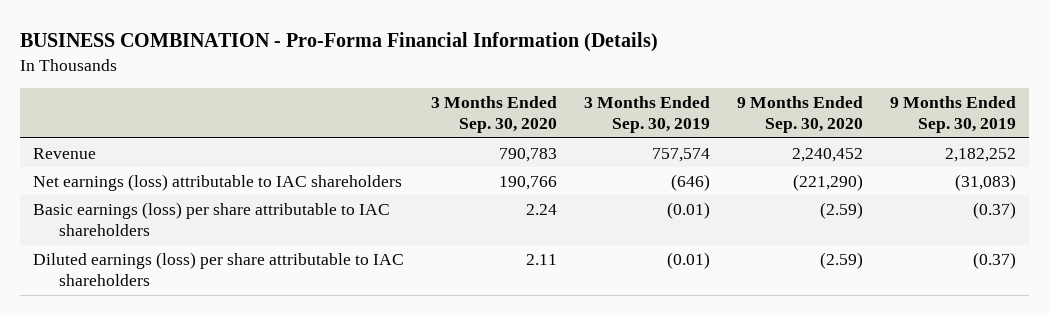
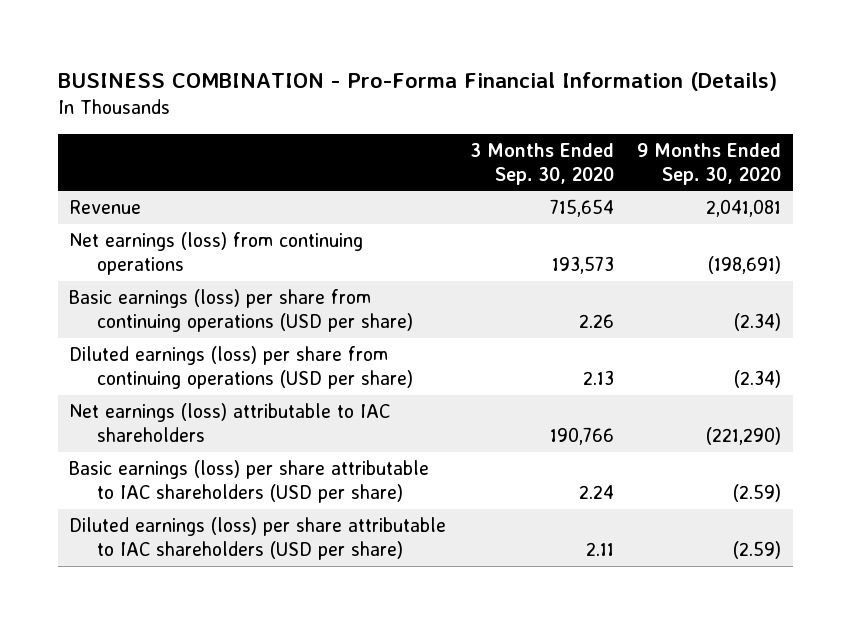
- | 3 Months Ended Sep. 30, 2020 | 3 Months Ended Sep. 30, 2019 | 9 Months Ended Sep. 30, 2020 | 9 Months Ended Sep. 30, 2019
+ | 3 Months Ended Sep. 30, 2020 | 9 Months Ended Sep. 30, 2020
- Revenue | 790,783 | 757,574 | 2,240,452 | 2,182,252
+ Revenue | 715,654 | 2,041,081
+ Net earnings (loss) from continuing operations | 193,573 | (198,691)
+ Basic earnings (loss) per share from continuing operations (USD per share) | 2.26 | (2.34)
+ Diluted earnings (loss) per share from continuing operations (USD per share) | 2.13 | (2.34)
- Basic earnings (loss) per share attributable to IAC shareholders | 2.24 | (0.01) | (2.59) | (0.37)
- Diluted earnings (loss) per share attributable to IAC shareholders | 2.11 | (0.01) | (2.59) | (0.37)
+ Basic earnings (loss) per share attributable to IAC shareholders (USD per share) | 2.24 | (2.59)
+ Diluted earnings (loss) per share attributable to IAC shareholders (USD per share) | 2.11 | (2.59)

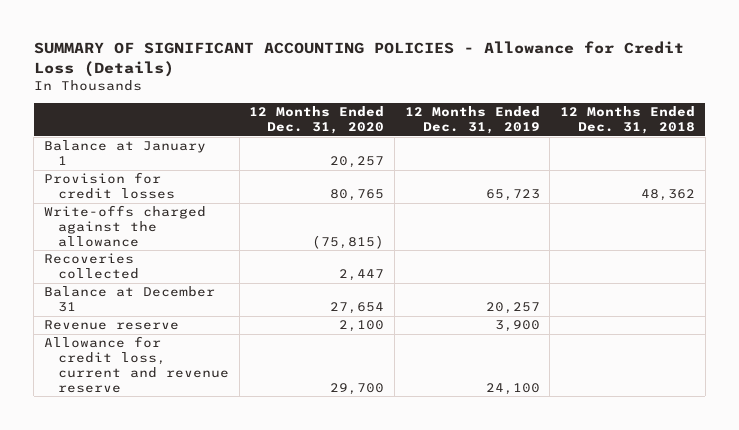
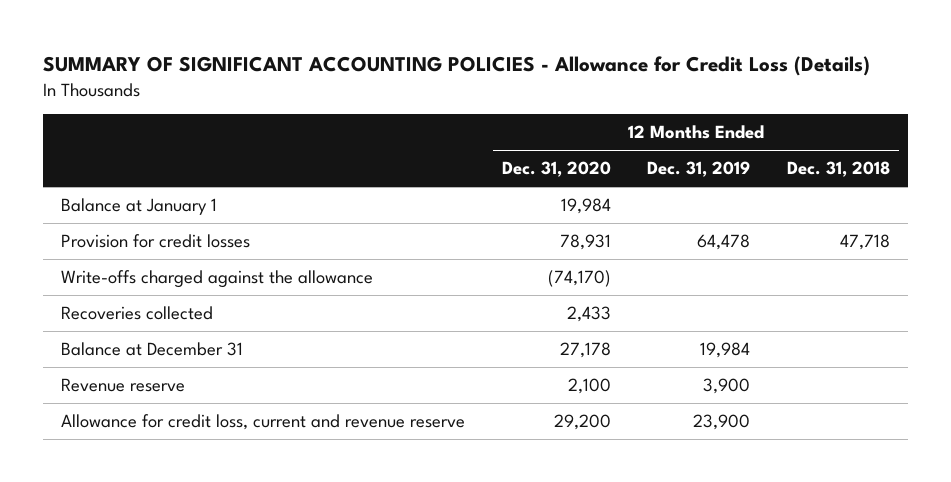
- Balance at January 1 | 20,257 | |
- Provision for credit losses | 80,765 | 65,723 | 48,362
- Write-offs charged against the allowance | (75,815) | |
- Recoveries collected | 2,447 | |
- Balance at December 31 | 27,654 | 20,257 |
+ Balance at January 1 | 19,984 | |
+ Provision for credit losses | 78,931 | 64,478 | 47,718
+ Write-offs charged against the allowance | (74,170) | |
+ Recoveries collected | 2,433 | |
+ Balance at December 31 | 27,178 | 19,984 |
- Allowance for credit loss, current and revenue reserve | 29,700 | 24,100 |
+ Allowance for credit loss, current and revenue reserve | 29,200 | 23,900 |

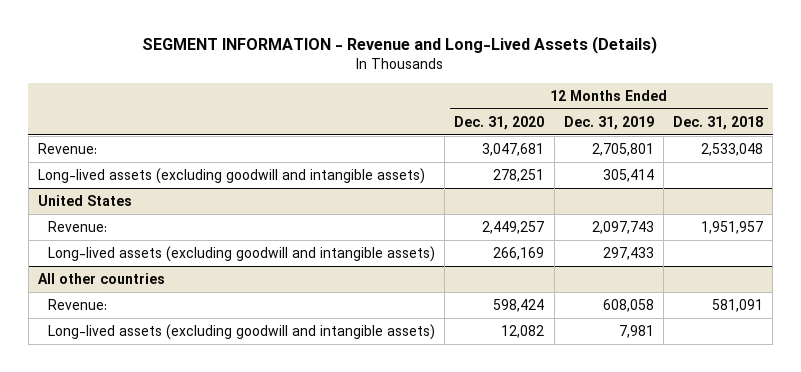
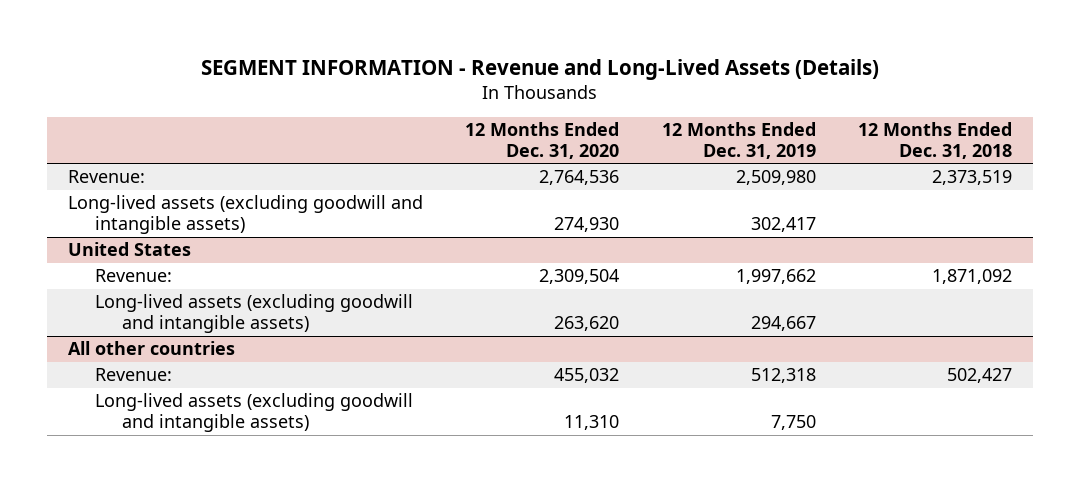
- Revenue: | 3,047,681 | 2,705,801 | 2,533,048
- Long-lived assets (excluding goodwill and intangible assets) | 278,251 | 305,414 |
+ Revenue: | 2,764,536 | 2,509,980 | 2,373,519
+ Long-lived assets (excluding goodwill and intangible assets) | 274,930 | 302,417 |
@ United States
- Revenue: | 2,449,257 | 2,097,743 | 1,951,957
- Long-lived assets (excluding goodwill and intangible assets) | 266,169 | 297,433 |
+ Revenue: | 2,309,504 | 1,997,662 | 1,871,092
+ Long-lived assets (excluding goodwill and intangible assets) | 263,620 | 294,667 |
@ All other countries
- Revenue: | 598,424 | 608,058 | 581,091
- Long-lived assets (excluding goodwill and intangible assets) | 12,082 | 7,981 |
+ Revenue: | 455,032 | 512,318 | 502,427
+ Long-lived assets (excluding goodwill and intangible assets) | 11,310 | 7,750 |

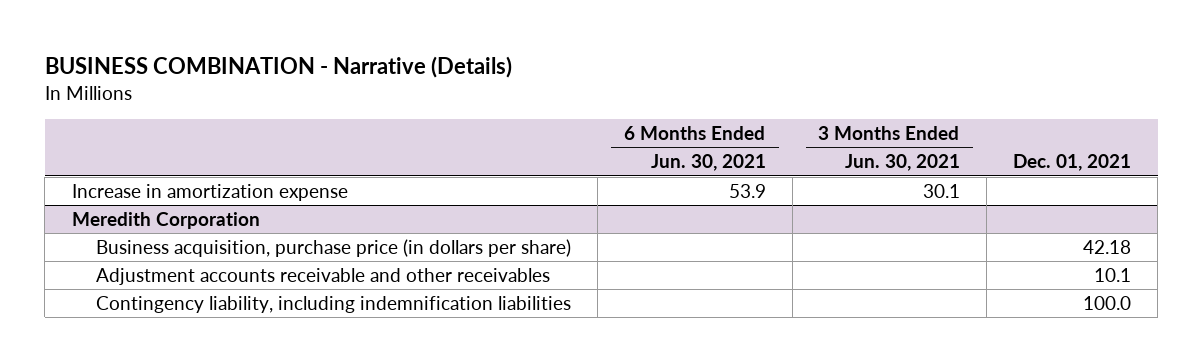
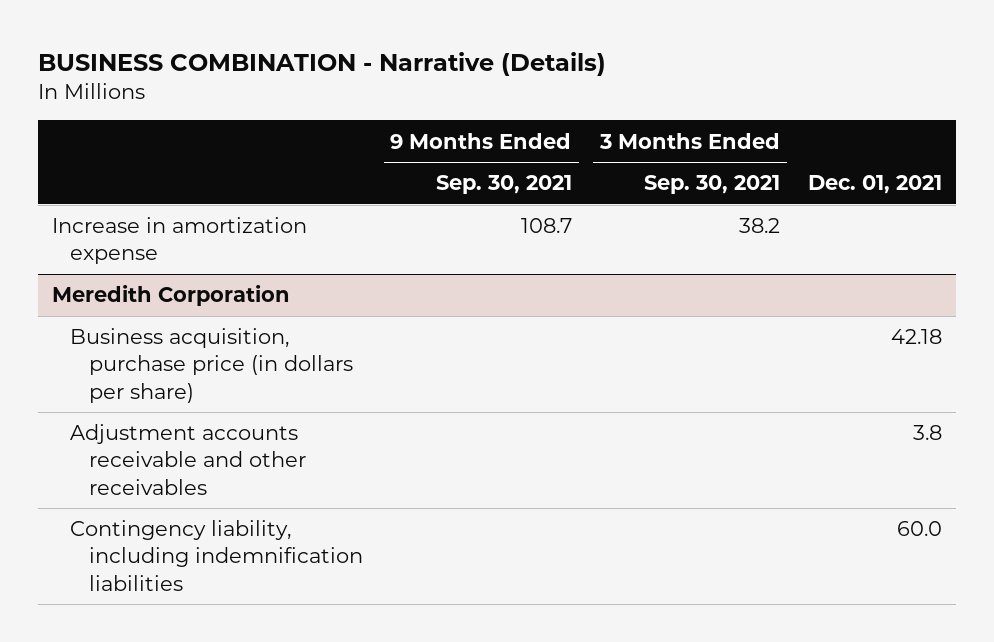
- | 6 Months Ended Jun. 30, 2021 | 3 Months Ended Jun. 30, 2021 | Dec. 01, 2021
+ | 9 Months Ended Sep. 30, 2021 | 3 Months Ended Sep. 30, 2021 | Dec. 01, 2021
@ Meredith Corporation
- Adjustment accounts receivable and other receivables | | | 10.1
- Contingency liability, including indemnification liabilities | | | 100.0
+ Adjustment accounts receivable and other receivables | | | 3.8
+ Contingency liability, including indemnification liabilities | | | 60.0

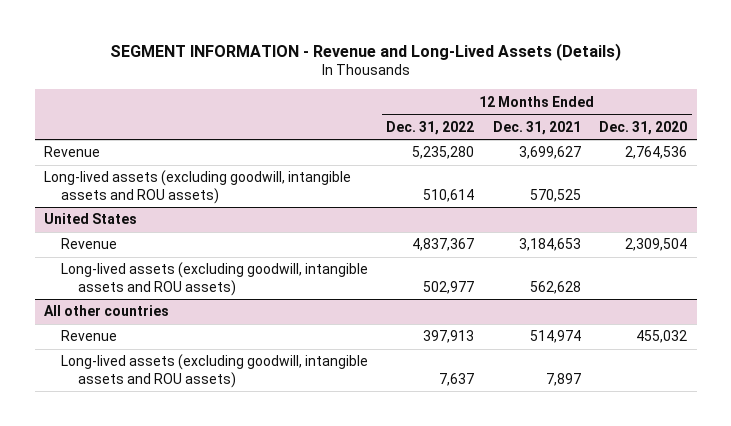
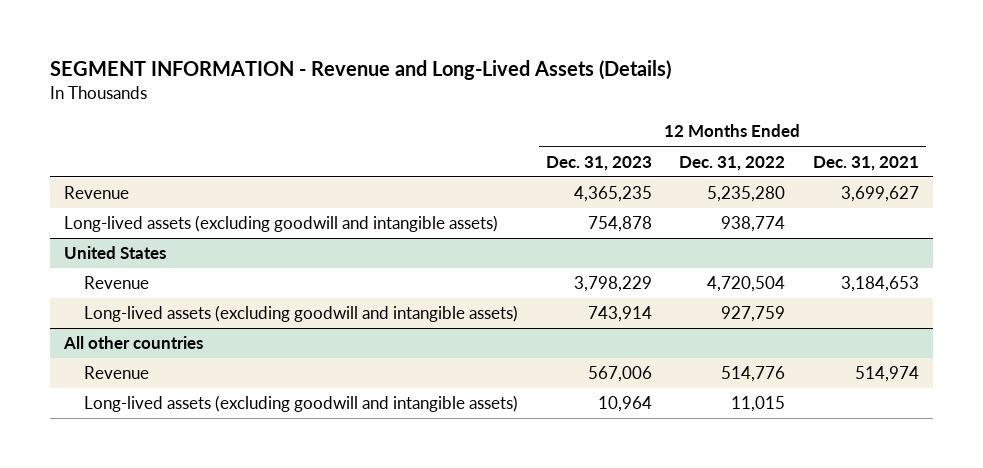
- | 12 Months Ended Dec. 31, 2022 | 12 Months Ended Dec. 31, 2021 | 12 Months Ended Dec. 31, 2020
+ | 12 Months Ended Dec. 31, 2023 | 12 Months Ended Dec. 31, 2022 | 12 Months Ended Dec. 31, 2021
- Long-lived assets (excluding goodwill, intangible assets and ROU assets) | 510,614 | 570,525 |
+ Long-lived assets (excluding goodwill and intangible assets) | 754,878 | 938,774 |
@ United States
- Revenue | 4,837,367 | 3,184,653 | 2,309,504
- Long-lived assets (excluding goodwill, intangible assets and ROU assets) | 502,977 | 562,628 |
+ Revenue | 3,798,229 | 4,720,504 | 3,184,653
+ Long-lived assets (excluding goodwill and intangible assets) | 743,914 | 927,759 |
@ All other countries
- Revenue | 397,913 | 514,974 | 455,032
- Long-lived assets (excluding goodwill, intangible assets and ROU assets) | 7,637 | 7,897 |
+ Revenue | 567,006 | 514,776 | 514,974
+ Long-lived assets (excluding goodwill and intangible assets) | 10,964 | 11,015 |

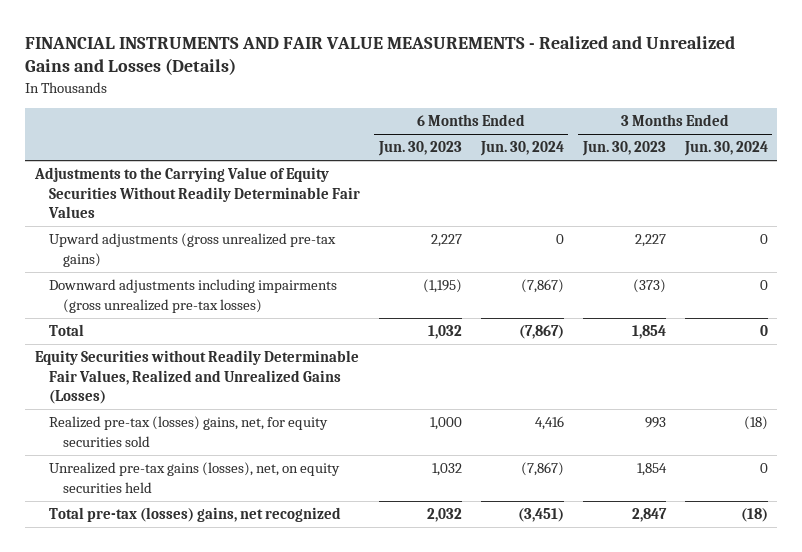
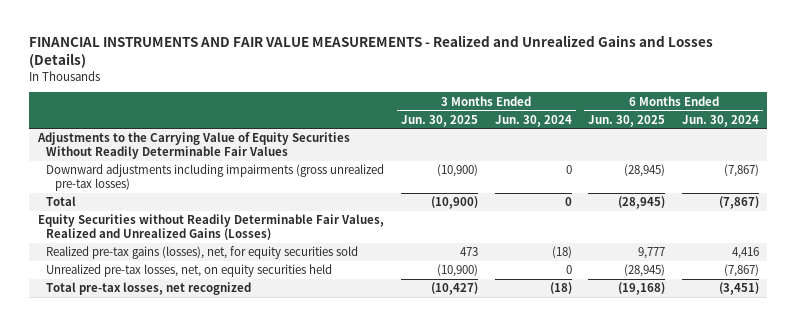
- | 6 Months Ended Jun. 30, 2023 | 6 Months Ended Jun. 30, 2024 | 3 Months Ended Jun. 30, 2023 | 3 Months Ended Jun. 30, 2024
+ | 3 Months Ended Jun. 30, 2025 | 3 Months Ended Jun. 30, 2024 | 6 Months Ended Jun. 30, 2025 | 6 Months Ended Jun. 30, 2024
- Upward adjustments (gross unrealized pre-tax gains) | 2,227 | 0 | 2,227 | 0
- Realized pre-tax (losses) gains, net, for equity securities sold | 1,000 | 4,416 | 993 | (18)
- Unrealized pre-tax gains (losses), net, on equity securities held | 1,032 | (7,867) | 1,854 | 0
- Total pre-tax (losses) gains, net recognized | 2,032 | (3,451) | 2,847 | (18)
+ Realized pre-tax gains (losses), net, for equity securities sold | 473 | (18) | 9,777 | 4,416
+ Unrealized pre-tax losses, net, on equity securities held | (10,900) | 0 | (28,945) | (7,867)
+ Total pre-tax losses, net recognized | (10,427) | (18) | (19,168) | (3,451)

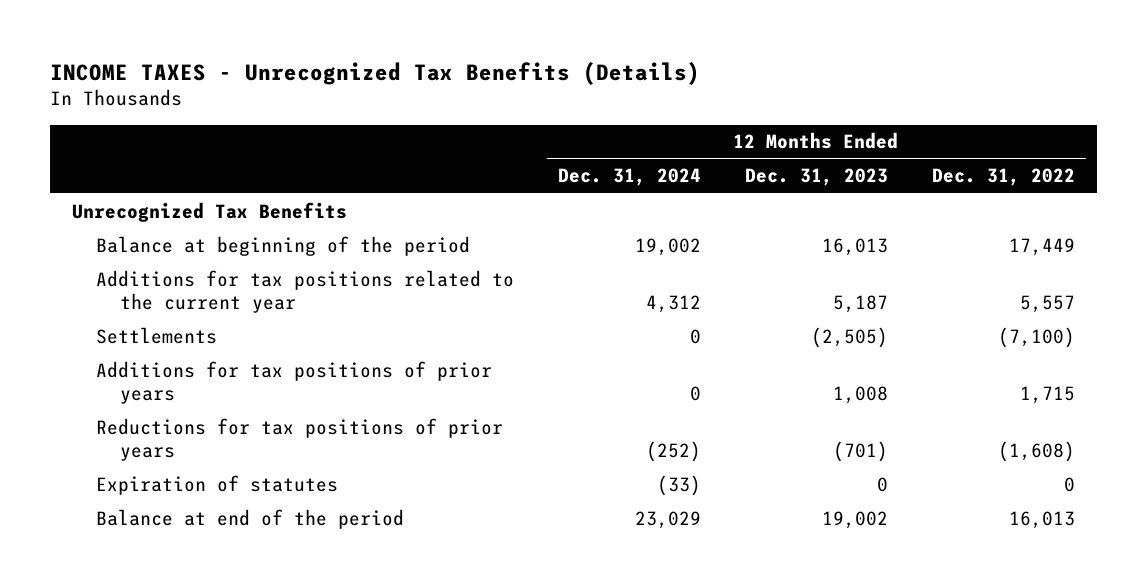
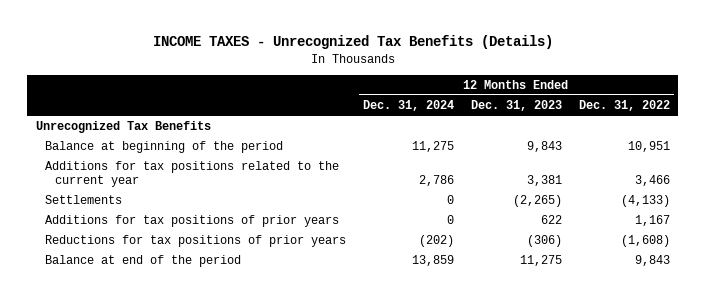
- Balance at beginning of the period | 19,002 | 16,013 | 17,449
- Additions for tax positions related to the current year | 4,312 | 5,187 | 5,557
- Settlements | 0 | (2,505) | (7,100)
- Additions for tax positions of prior years | 0 | 1,008 | 1,715
- Reductions for tax positions of prior years | (252) | (701) | (1,608)
- Expiration of statutes | (33) | 0 | 0
- Balance at end of the period | 23,029 | 19,002 | 16,013
+ Balance at beginning of the period | 11,275 | 9,843 | 10,951
+ Additions for tax positions related to the current year | 2,786 | 3,381 | 3,466
+ Settlements | 0 | (2,265) | (4,133)
+ Additions for tax positions of prior years | 0 | 622 | 1,167
+ Reductions for tax positions of prior years | (202) | (306) | (1,608)
+ Balance at end of the period | 13,859 | 11,275 | 9,843

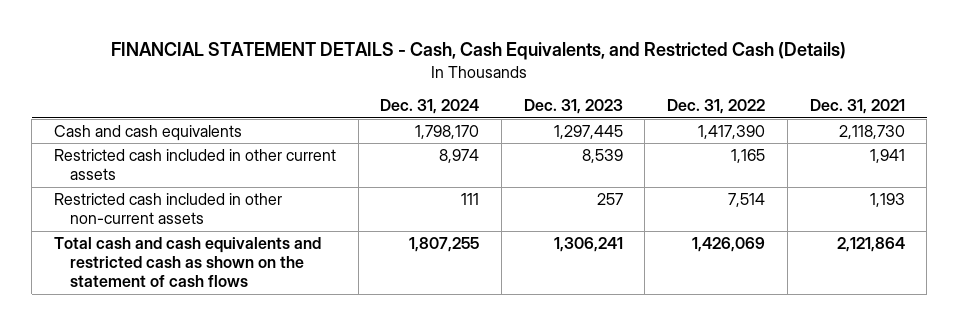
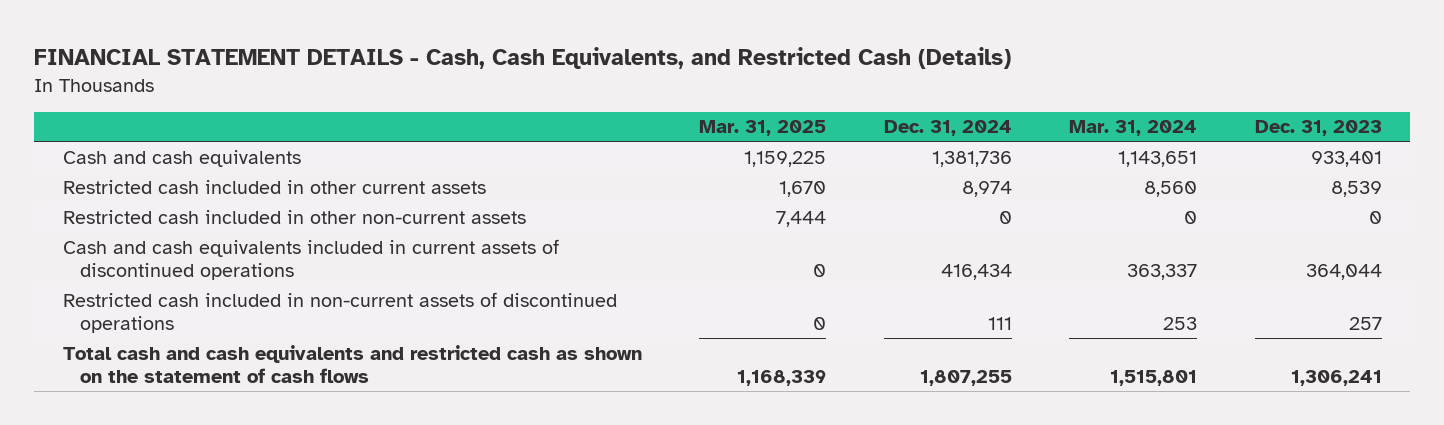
- | Dec. 31, 2024 | Dec. 31, 2023 | Dec. 31, 2022 | Dec. 31, 2021
+ | Mar. 31, 2025 | Dec. 31, 2024 | Mar. 31, 2024 | Dec. 31, 2023
- Cash and cash equivalents | 1,798,170 | 1,297,445 | 1,417,390 | 2,118,730
+ Cash and cash equivalents | 1,159,225 | 1,381,736 | 1,143,651 | 933,401
- Restricted cash included in other non-current assets | 111 | 257 | 7,514 | 1,193
+ Restricted cash included in other non-current assets | 7,444 | 0 | 0 | 0
+ Cash and cash equivalents included in current assets of discontinued operations | 0 | 416,434 | 363,337 | 364,044
+ Restricted cash included in non-current assets of discontinued operations | 0 | 111 | 253 | 257

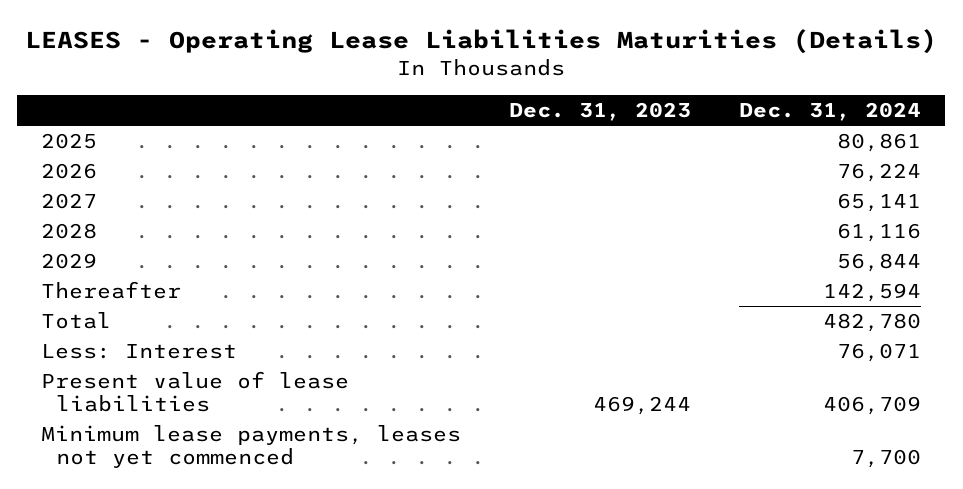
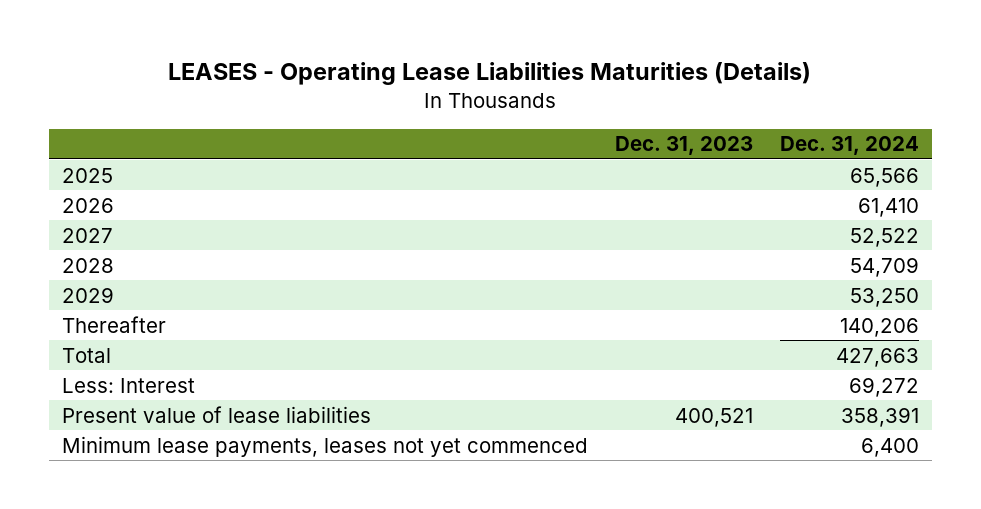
- 2025 | | 80,861
- 2026 | | 76,224
- 2027 | | 65,141
- 2028 | | 61,116
- 2029 | | 56,844
- Thereafter | | 142,594
- Total | | 482,780
- Less: Interest | | 76,071
- Present value of lease liabilities | 469,244 | 406,709
- Minimum lease payments, leases not yet commenced | | 7,700
+ 2025 | | 65,566
+ 2026 | | 61,410
+ 2027 | | 52,522
+ 2028 | | 54,709
+ 2029 | | 53,250
+ Thereafter | | 140,206
+ Total | | 427,663
+ Less: Interest | | 69,272
+ Present value of lease liabilities | 400,521 | 358,391
+ Minimum lease payments, leases not yet commenced | | 6,400

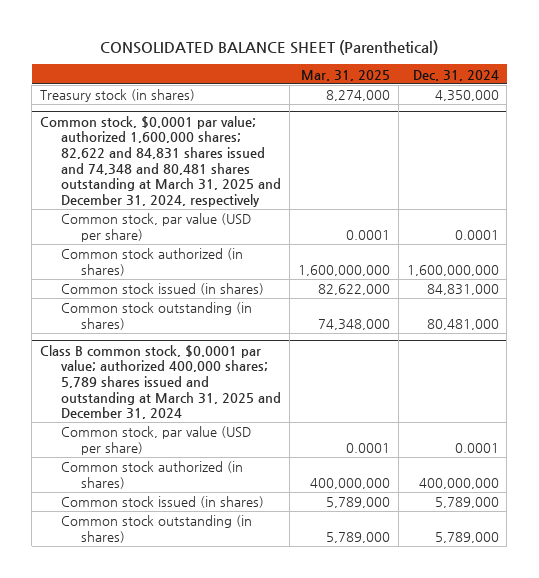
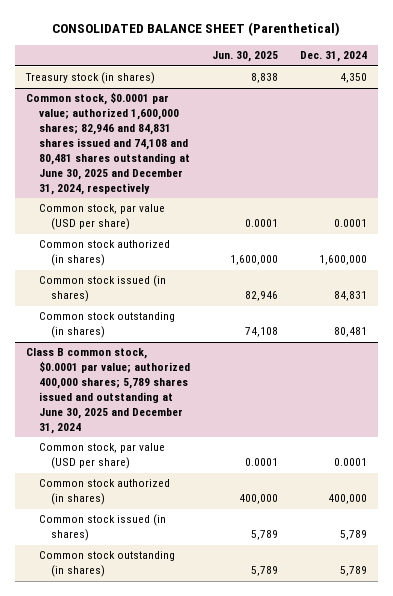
- | Mar. 31, 2025 | Dec. 31, 2024
+ | Jun. 30, 2025 | Dec. 31, 2024
- Treasury stock (in shares) | 8,274,000 | 4,350,000
- Common stock, $0.0001 par value; authorized 1,600,000 shares; 82,622 and 84,831 shares issued and 74,348 and 80,481 shares outstanding at March 31, 2025 and December 31, 2024, respectively
+ Treasury stock (in shares) | 8,838 | 4,350
+ Common stock, $0.0001 par value; authorized 1,600,000 shares; 82,946 and 84,831 shares issued and 74,108 and 80,481 shares outstanding at June 30, 2025 and December 31, 2024, respectively
- Common stock authorized (in shares) | 1,600,000,000 | 1,600,000,000
- Common stock issued (in shares) | 82,622,000 | 84,831,000
- Common stock outstanding (in shares) | 74,348,000 | 80,481,000
- Class B common stock, $0.0001 par value; authorized 400,000 shares; 5,789 shares issued and outstanding at March 31, 2025 and December 31, 2024
+ Common stock authorized (in shares) | 1,600,000 | 1,600,000
+ Common stock issued (in shares) | 82,946 | 84,831
+ Common stock outstanding (in shares) | 74,108 | 80,481
+ Class B common stock, $0.0001 par value; authorized 400,000 shares; 5,789 shares issued and outstanding at June 30, 2025 and December 31, 2024
- Common stock authorized (in shares) | 400,000,000 | 400,000,000
- Common stock issued (in shares) | 5,789,000 | 5,789,000
- Common stock outstanding (in shares) | 5,789,000 | 5,789,000
+ Common stock authorized (in shares) | 400,000 | 400,000
+ Common stock issued (in shares) | 5,789 | 5,789
+ Common stock outstanding (in shares) | 5,789 | 5,789

